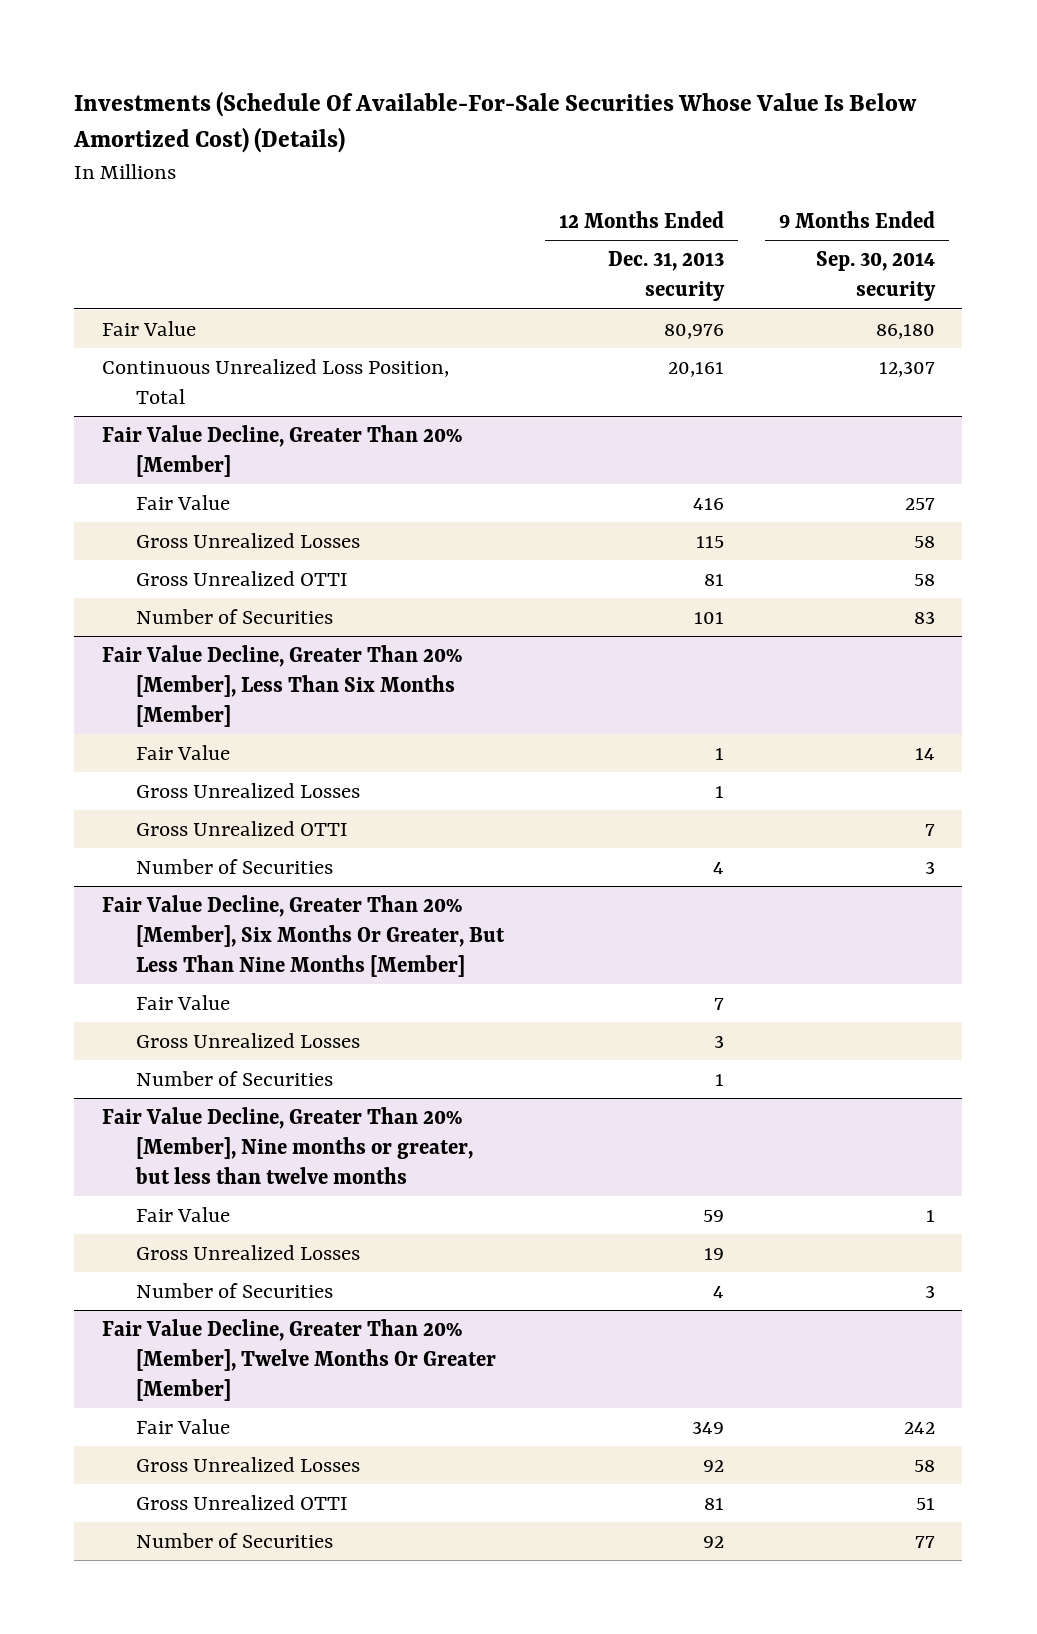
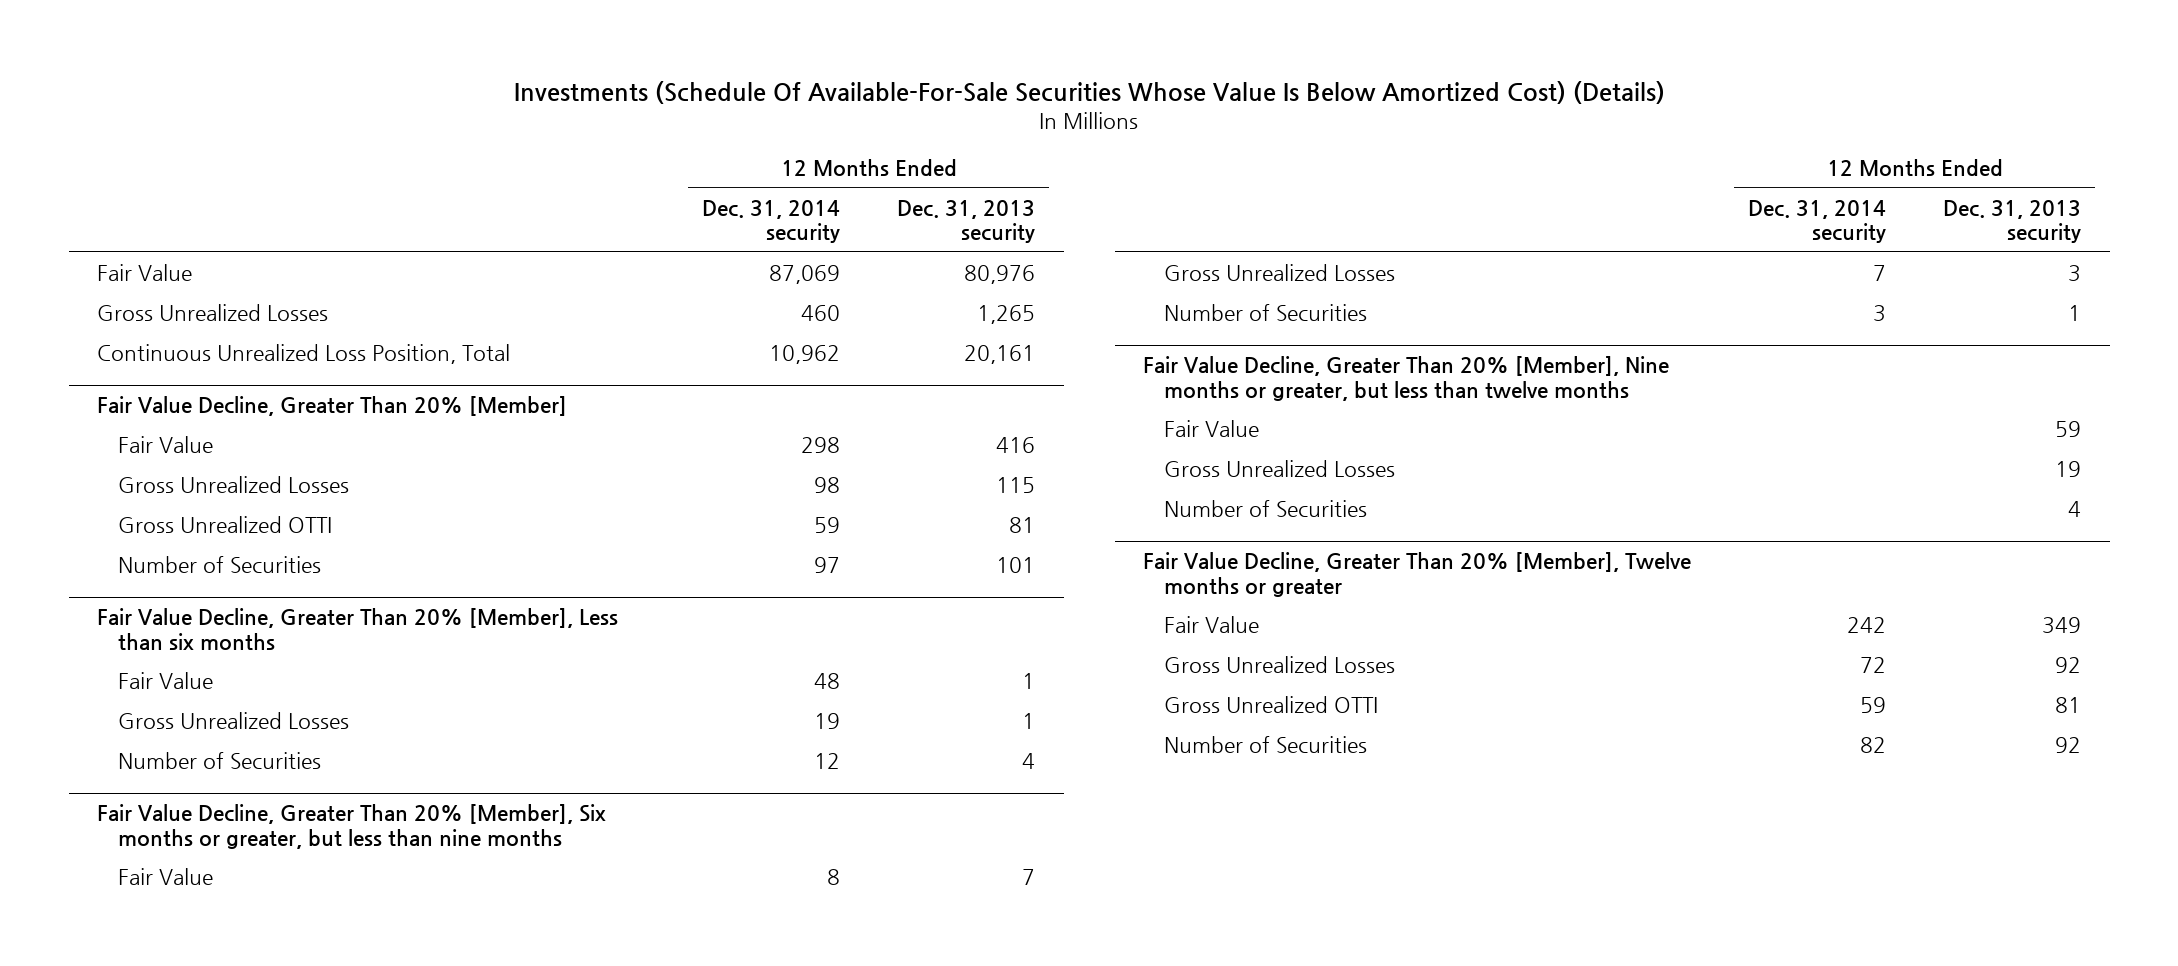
- | 12 Months Ended Dec. 31, 2013 security | 9 Months Ended Sep. 30, 2014 security
+ | 12 Months Ended Dec. 31, 2014 security | 12 Months Ended Dec. 31, 2013 security
+ Gross Unrealized Losses | 460 | 1,265
- Fair Value Decline, Greater Than 20% [Member], Less Than Six Months [Member]
+ Fair Value Decline, Greater Than 20% [Member], Less than six months
- Gross Unrealized OTTI | | 7
- Fair Value Decline, Greater Than 20% [Member], Six Months Or Greater, But Less Than Nine Months [Member]
+ Fair Value Decline, Greater Than 20% [Member], Six months or greater, but less than nine months
- Fair Value Decline, Greater Than 20% [Member], Twelve Months Or Greater [Member]
+ Fair Value Decline, Greater Than 20% [Member], Twelve months or greater

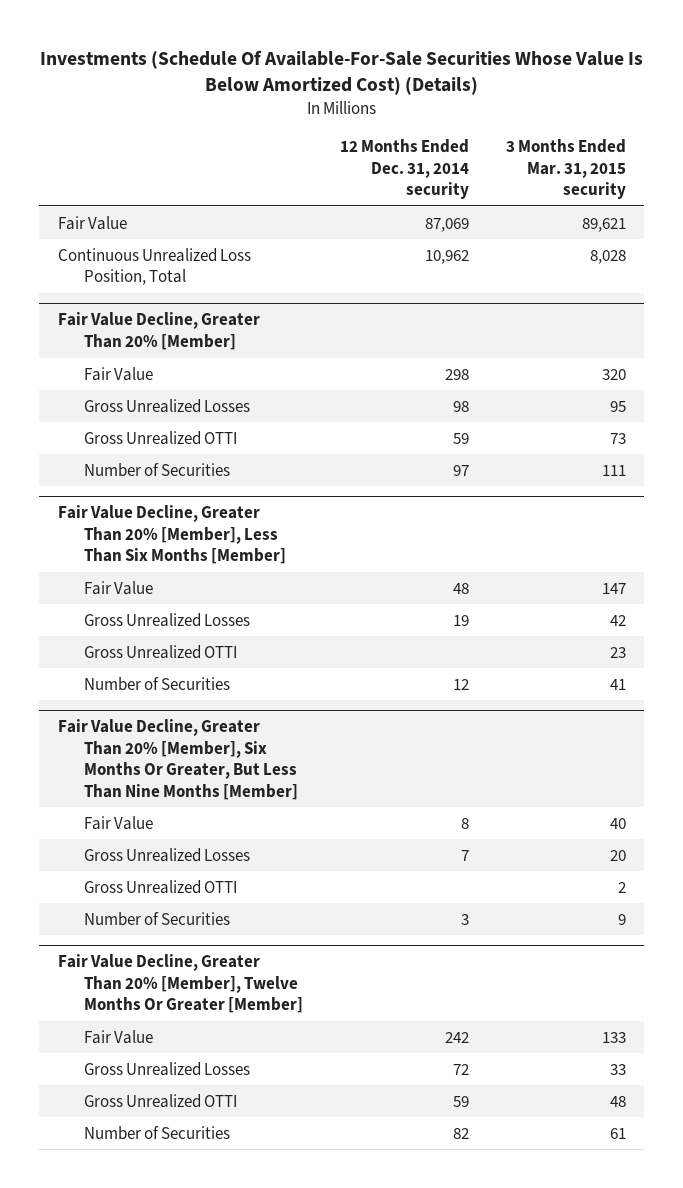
- | 12 Months Ended Dec. 31, 2014 security | 12 Months Ended Dec. 31, 2013 security
+ | 12 Months Ended Dec. 31, 2014 security | 3 Months Ended Mar. 31, 2015 security
- Gross Unrealized Losses | 460 | 1,265
- Fair Value Decline, Greater Than 20% [Member], Less than six months
+ Fair Value Decline, Greater Than 20% [Member], Less Than Six Months [Member]
+ Gross Unrealized OTTI | | 23
- Fair Value Decline, Greater Than 20% [Member], Six months or greater, but less than nine months
+ Fair Value Decline, Greater Than 20% [Member], Six Months Or Greater, But Less Than Nine Months [Member]
+ Gross Unrealized OTTI | | 2
- Fair Value Decline, Greater Than 20% [Member], Nine months or greater, but less than twelve months
- Fair Value | | 59
- Gross Unrealized Losses | | 19
- Number of Securities | | 4
- Fair Value Decline, Greater Than 20% [Member], Twelve months or greater
+ Fair Value Decline, Greater Than 20% [Member], Twelve Months Or Greater [Member]

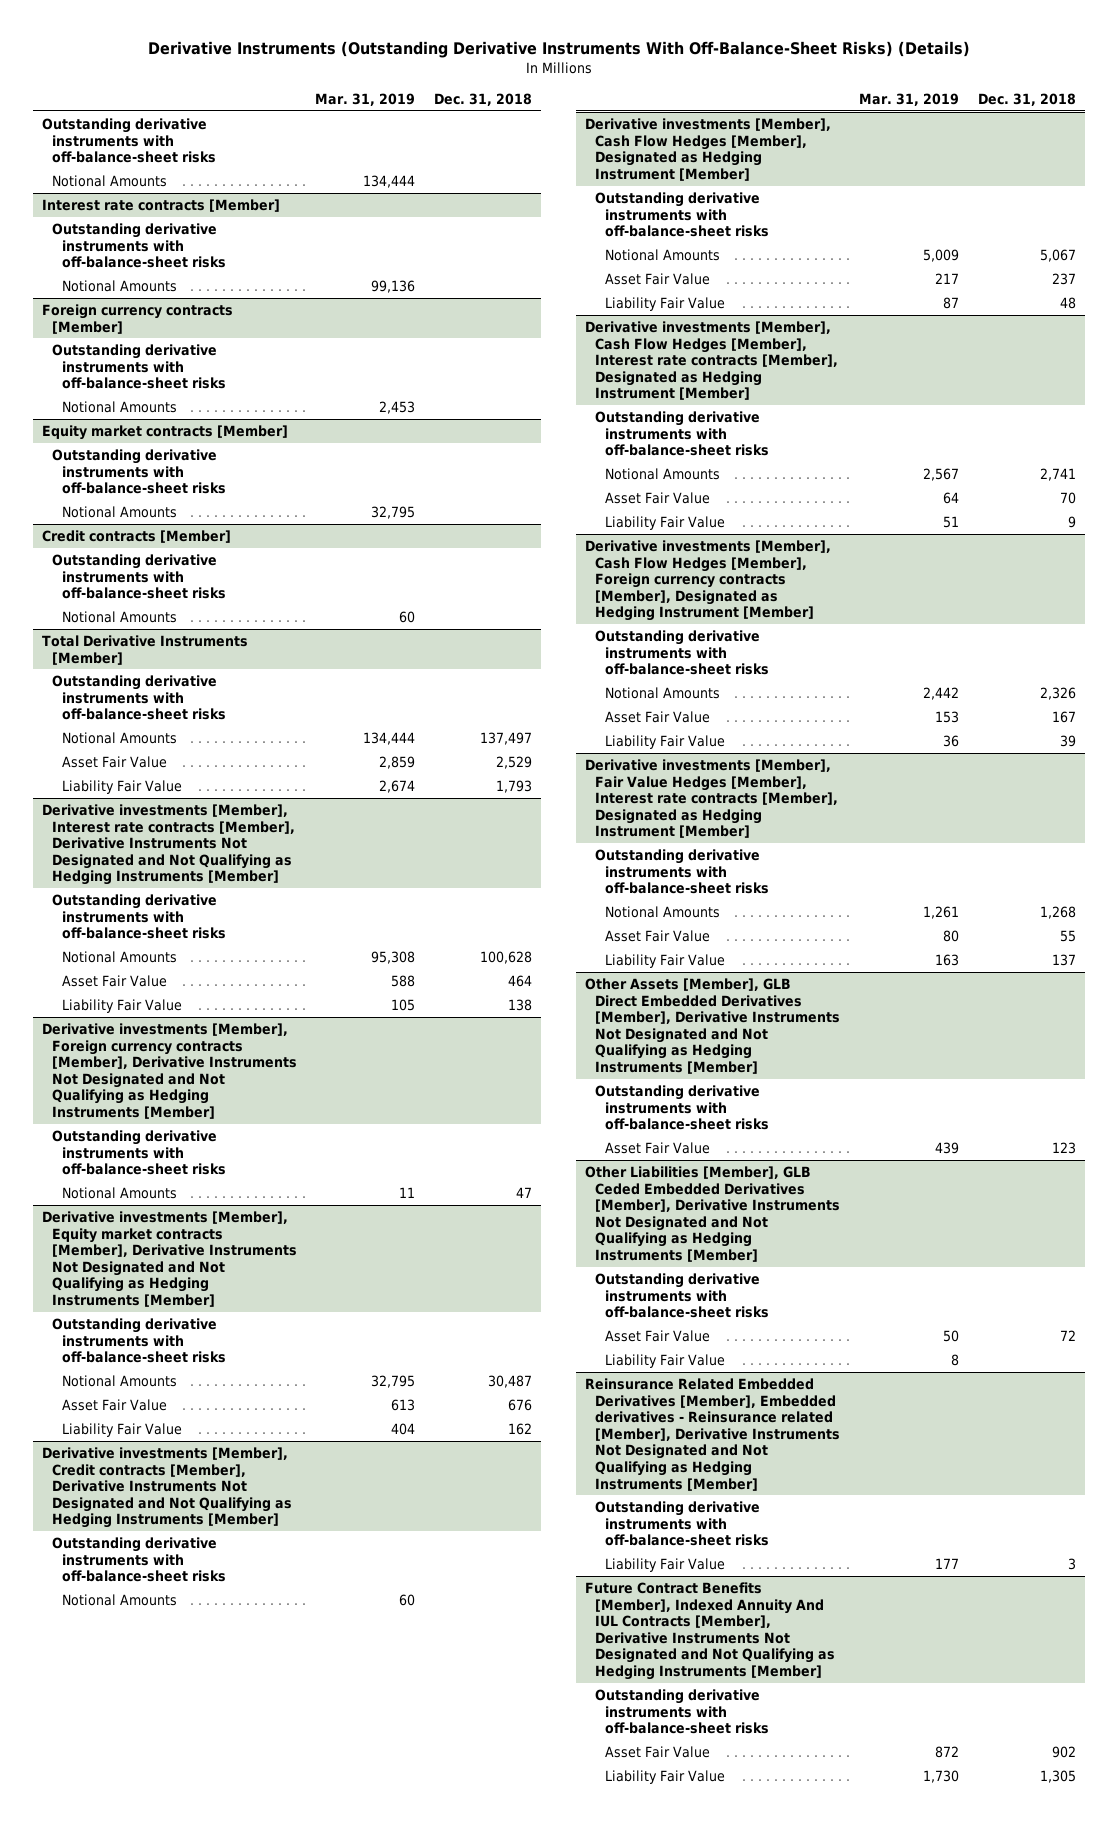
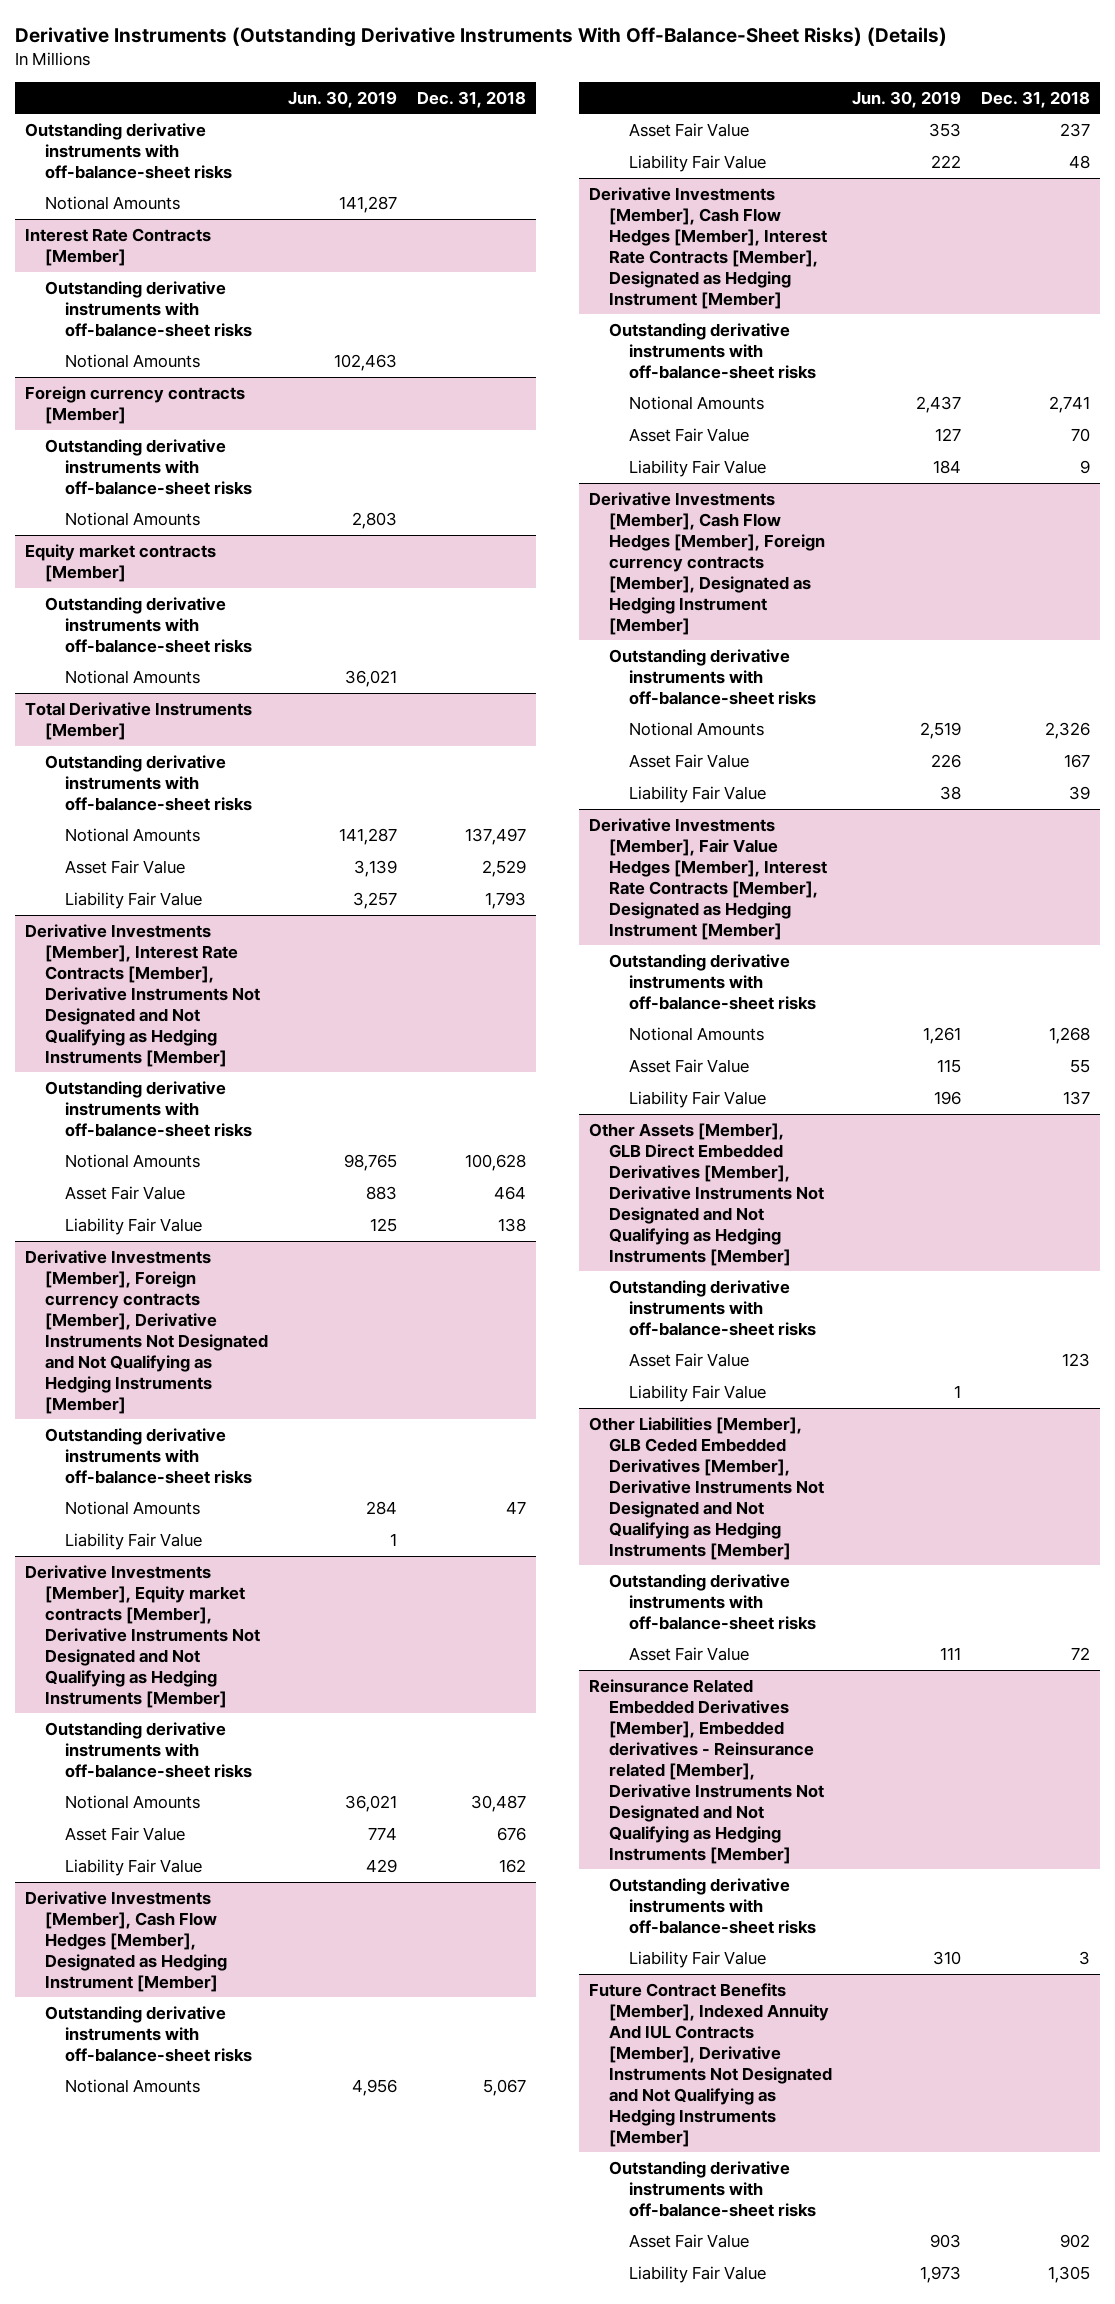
- | Mar. 31, 2019 | Dec. 31, 2018
+ | Jun. 30, 2019 | Dec. 31, 2018
- Interest rate contracts [Member]
+ Interest Rate Contracts [Member]
- Credit contracts [Member]
- Outstanding derivative instruments with off-balance-sheet risks
- Notional Amounts | 60 |
- Derivative investments [Member], Interest rate contracts [Member], Derivative Instruments Not Designated and Not Qualifying as Hedging Instruments [Member]
+ Derivative Investments [Member], Interest Rate Contracts [Member], Derivative Instruments Not Designated and Not Qualifying as Hedging Instruments [Member]
- Derivative investments [Member], Foreign currency contracts [Member], Derivative Instruments Not Designated and Not Qualifying as Hedging Instruments [Member]
+ Derivative Investments [Member], Foreign currency contracts [Member], Derivative Instruments Not Designated and Not Qualifying as Hedging Instruments [Member]
- Derivative investments [Member], Equity market contracts [Member], Derivative Instruments Not Designated and Not Qualifying as Hedging Instruments [Member]
+ Liability Fair Value | 1 |
+ Derivative Investments [Member], Equity market contracts [Member], Derivative Instruments Not Designated and Not Qualifying as Hedging Instruments [Member]
- Derivative investments [Member], Credit contracts [Member], Derivative Instruments Not Designated and Not Qualifying as Hedging Instruments [Member]
- Outstanding derivative instruments with off-balance-sheet risks
- Notional Amounts | 60 |
- Derivative investments [Member], Cash Flow Hedges [Member], Designated as Hedging Instrument [Member]
+ Derivative Investments [Member], Cash Flow Hedges [Member], Designated as Hedging Instrument [Member]
- Derivative investments [Member], Cash Flow Hedges [Member], Interest rate contracts [Member], Designated as Hedging Instrument [Member]
+ Derivative Investments [Member], Cash Flow Hedges [Member], Interest Rate Contracts [Member], Designated as Hedging Instrument [Member]
- Derivative investments [Member], Cash Flow Hedges [Member], Foreign currency contracts [Member], Designated as Hedging Instrument [Member]
+ Derivative Investments [Member], Cash Flow Hedges [Member], Foreign currency contracts [Member], Designated as Hedging Instrument [Member]
- Derivative investments [Member], Fair Value Hedges [Member], Interest rate contracts [Member], Designated as Hedging Instrument [Member]
+ Derivative Investments [Member], Fair Value Hedges [Member], Interest Rate Contracts [Member], Designated as Hedging Instrument [Member]
@ Other Assets [Member], GLB Direct Embedded Derivatives [Member], Derivative Instruments Not Designated and Not Qualifying as Hedging Instruments [Member]
+ Liability Fair Value | 1 |
@ Other Liabilities [Member], GLB Ceded Embedded Derivatives [Member], Derivative Instruments Not Designated and Not Qualifying as Hedging Instruments [Member]
- Liability Fair Value | 8 |

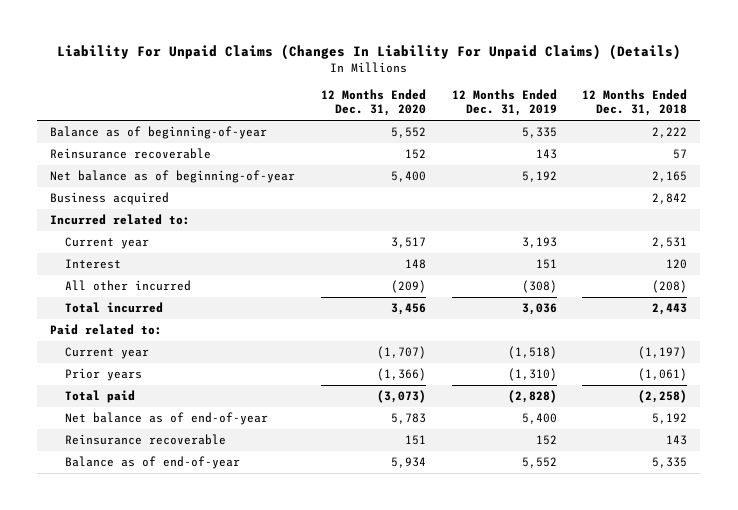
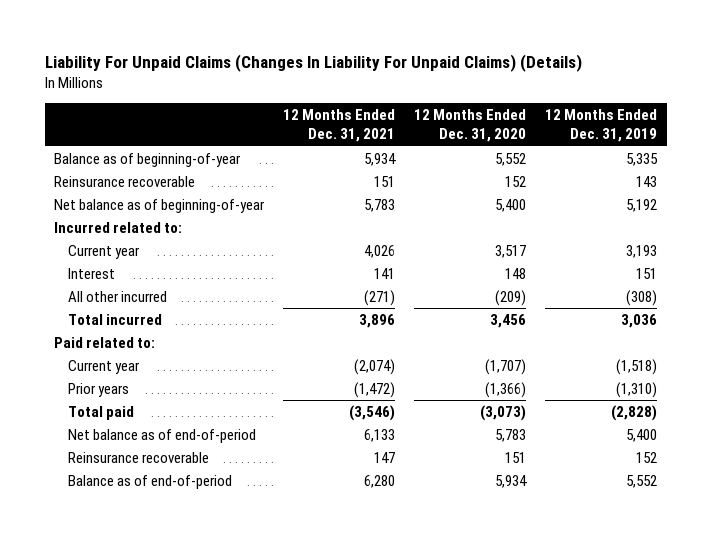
- | 12 Months Ended Dec. 31, 2020 | 12 Months Ended Dec. 31, 2019 | 12 Months Ended Dec. 31, 2018
+ | 12 Months Ended Dec. 31, 2021 | 12 Months Ended Dec. 31, 2020 | 12 Months Ended Dec. 31, 2019
- Business acquired | | | 2,842
- Net balance as of end-of-year | 5,783 | 5,400 | 5,192
+ Net balance as of end-of-period | 6,133 | 5,783 | 5,400
- Balance as of end-of-year | 5,934 | 5,552 | 5,335
+ Balance as of end-of-period | 6,280 | 5,934 | 5,552

